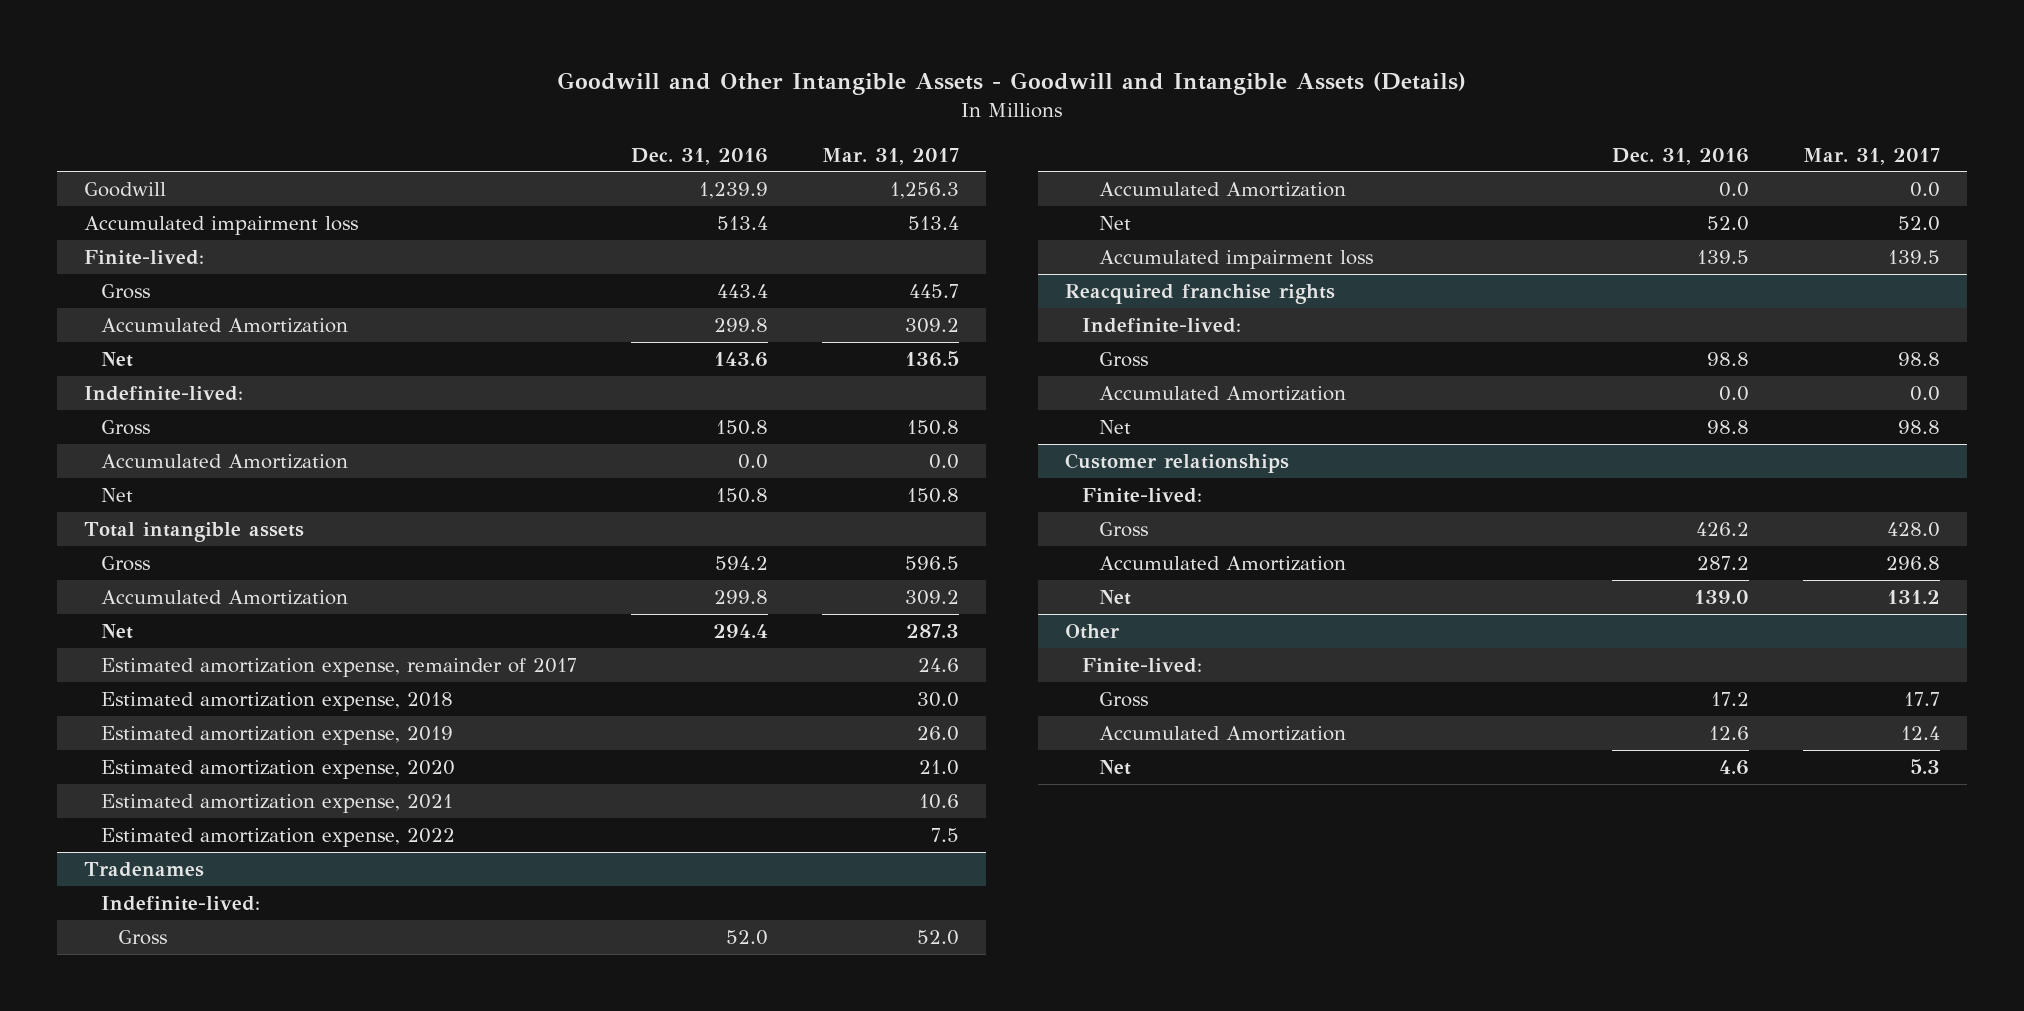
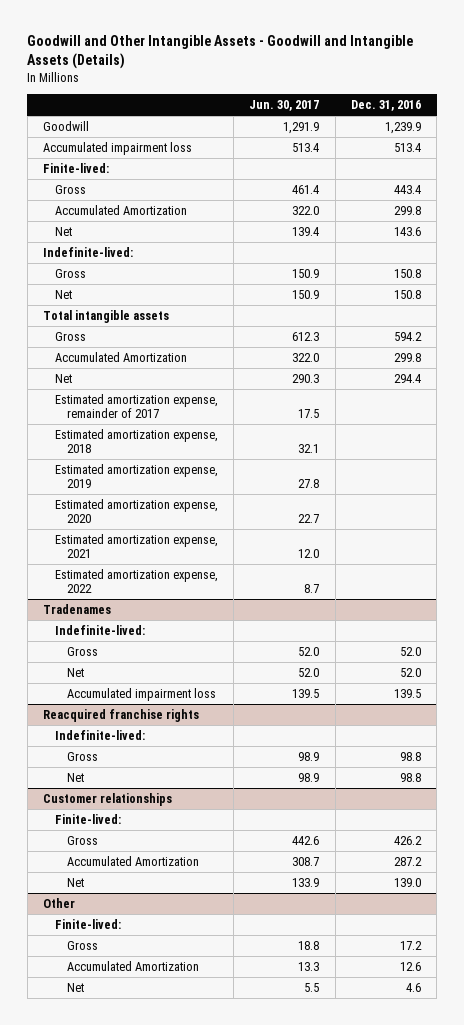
- | Dec. 31, 2016 | Mar. 31, 2017
+ | Jun. 30, 2017 | Dec. 31, 2016
- Accumulated Amortization | 0.0 | 0.0
@ Tradenames
- Accumulated Amortization | 0.0 | 0.0
@ Reacquired franchise rights
- Accumulated Amortization | 0.0 | 0.0

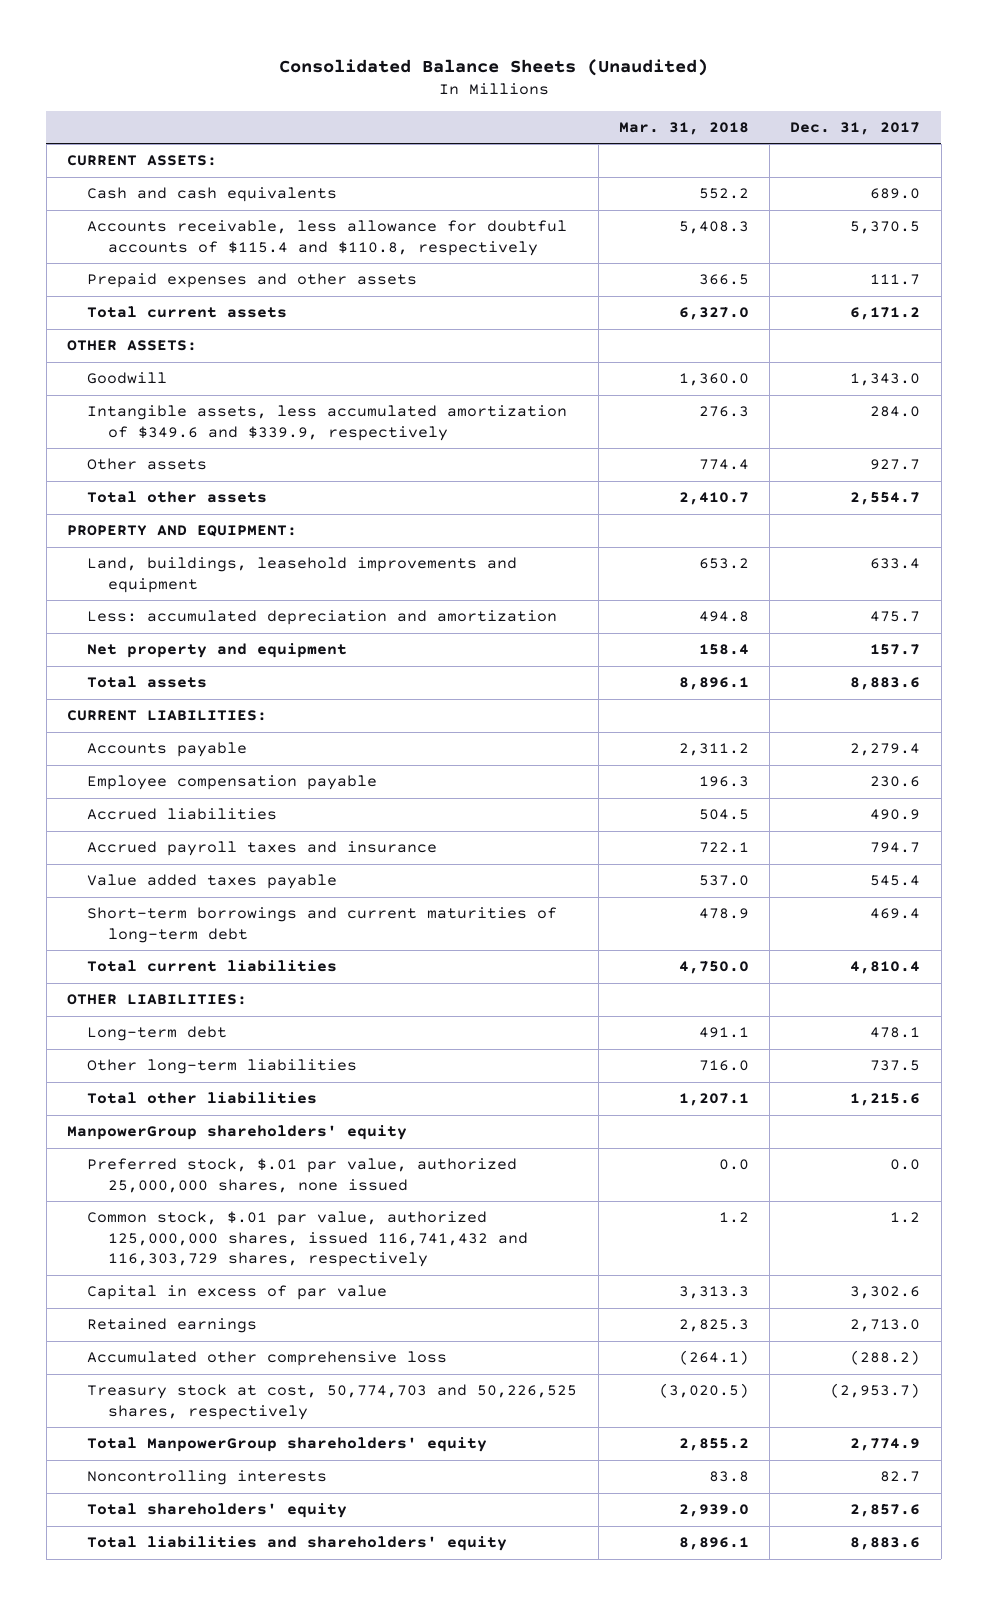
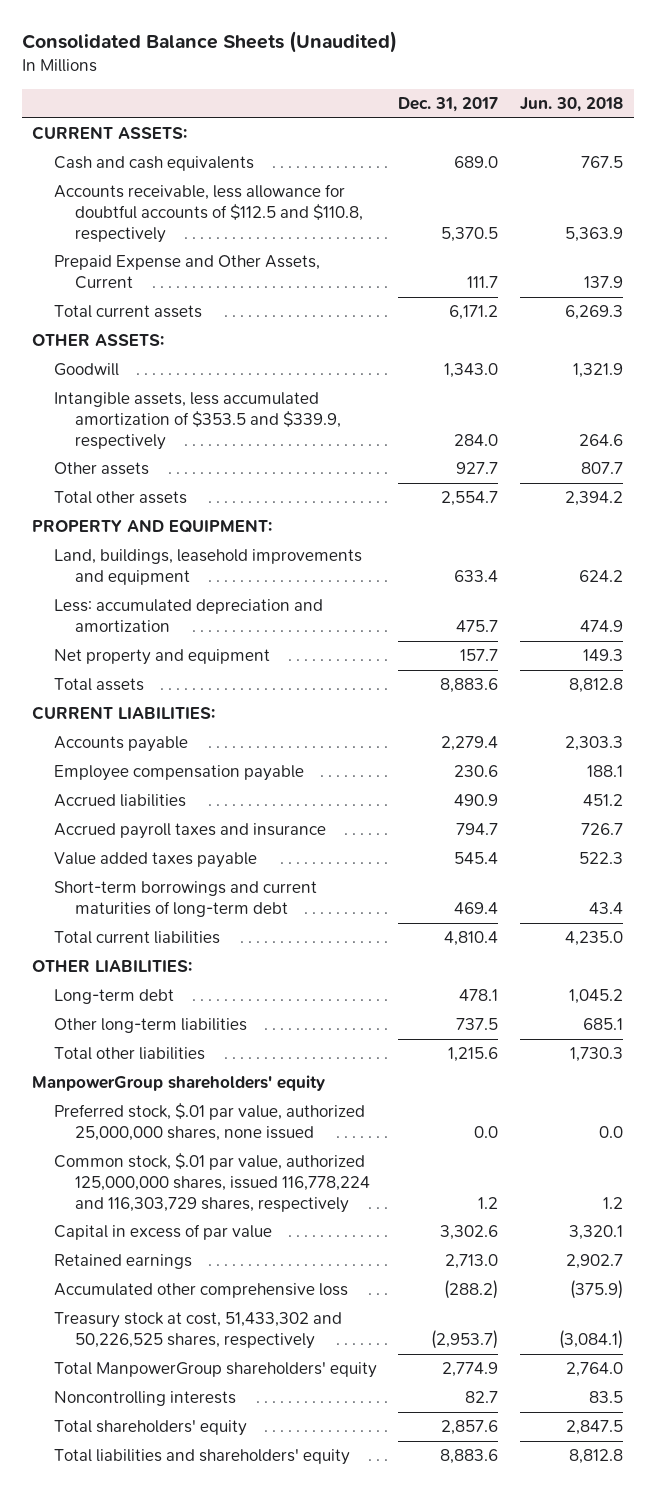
- | Mar. 31, 2018 | Dec. 31, 2017
+ | Dec. 31, 2017 | Jun. 30, 2018
- Accounts receivable, less allowance for doubtful accounts of $115.4 and $110.8, respectively | 5,408.3 | 5,370.5
- Prepaid expenses and other assets | 366.5 | 111.7
+ Accounts receivable, less allowance for doubtful accounts of $112.5 and $110.8, respectively | 5,370.5 | 5,363.9
+ Prepaid Expense and Other Assets, Current | 111.7 | 137.9
- Intangible assets, less accumulated amortization of $349.6 and $339.9, respectively | 276.3 | 284.0
+ Intangible assets, less accumulated amortization of $353.5 and $339.9, respectively | 284.0 | 264.6
- Common stock, $.01 par value, authorized 125,000,000 shares, issued 116,741,432 and 116,303,729 shares, respectively | 1.2 | 1.2
+ Common stock, $.01 par value, authorized 125,000,000 shares, issued 116,778,224 and 116,303,729 shares, respectively | 1.2 | 1.2
- Treasury stock at cost, 50,774,703 and 50,226,525 shares, respectively | (3,020.5) | (2,953.7)
+ Treasury stock at cost, 51,433,302 and 50,226,525 shares, respectively | (2,953.7) | (3,084.1)

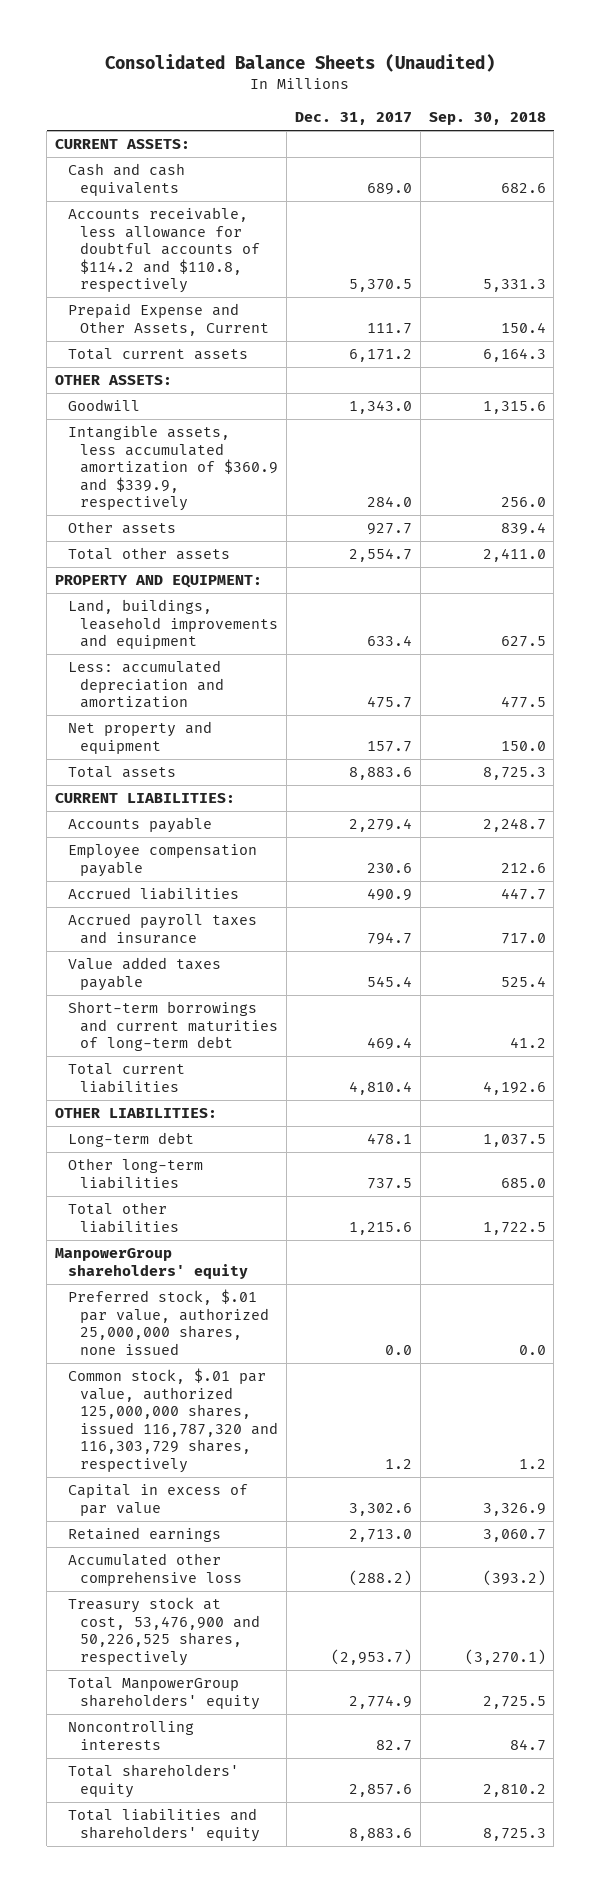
- | Dec. 31, 2017 | Jun. 30, 2018
+ | Dec. 31, 2017 | Sep. 30, 2018
- Accounts receivable, less allowance for doubtful accounts of $112.5 and $110.8, respectively | 5,370.5 | 5,363.9
+ Accounts receivable, less allowance for doubtful accounts of $114.2 and $110.8, respectively | 5,370.5 | 5,331.3
- Intangible assets, less accumulated amortization of $353.5 and $339.9, respectively | 284.0 | 264.6
+ Intangible assets, less accumulated amortization of $360.9 and $339.9, respectively | 284.0 | 256.0
- Common stock, $.01 par value, authorized 125,000,000 shares, issued 116,778,224 and 116,303,729 shares, respectively | 1.2 | 1.2
+ Common stock, $.01 par value, authorized 125,000,000 shares, issued 116,787,320 and 116,303,729 shares, respectively | 1.2 | 1.2
- Treasury stock at cost, 51,433,302 and 50,226,525 shares, respectively | (2,953.7) | (3,084.1)
+ Treasury stock at cost, 53,476,900 and 50,226,525 shares, respectively | (2,953.7) | (3,270.1)

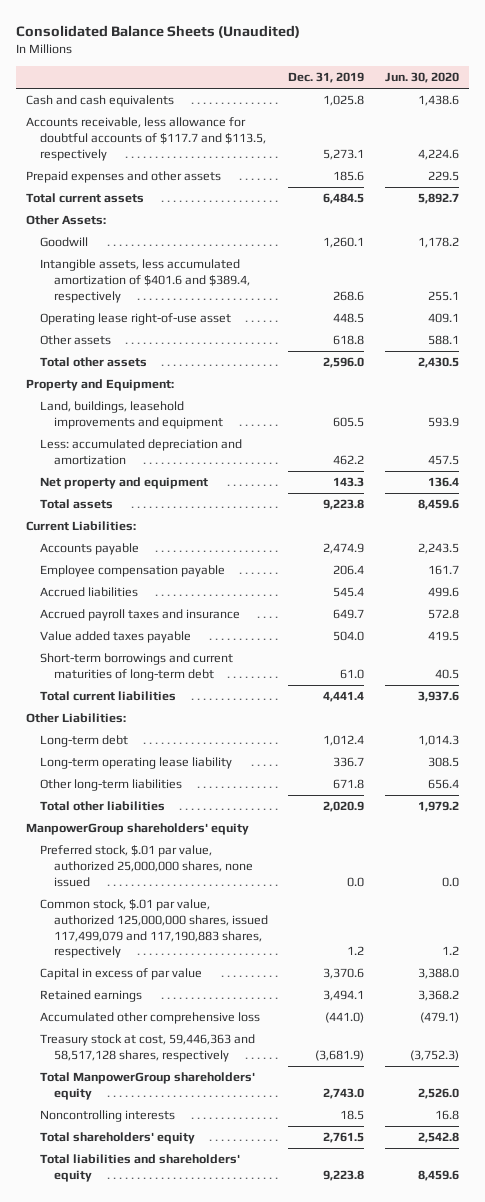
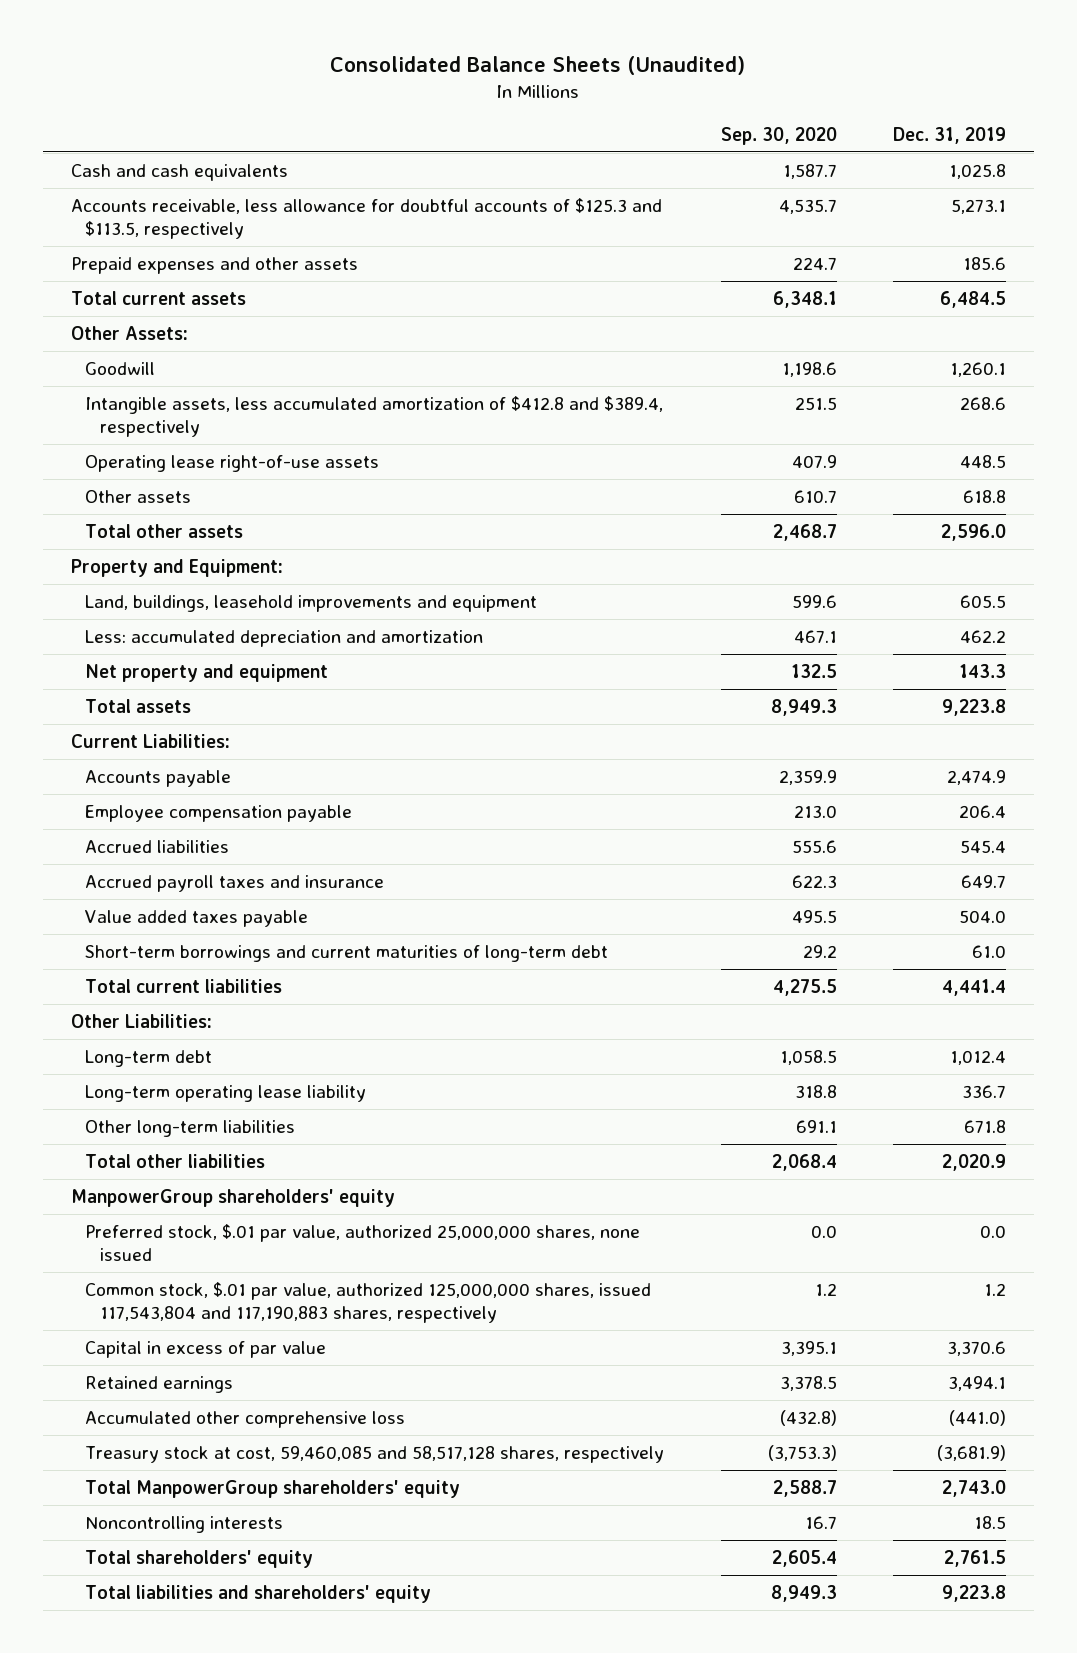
- | Dec. 31, 2019 | Jun. 30, 2020
+ | Sep. 30, 2020 | Dec. 31, 2019
- Accounts receivable, less allowance for doubtful accounts of $117.7 and $113.5, respectively | 5,273.1 | 4,224.6
+ Accounts receivable, less allowance for doubtful accounts of $125.3 and $113.5, respectively | 4,535.7 | 5,273.1
- Intangible assets, less accumulated amortization of $401.6 and $389.4, respectively | 268.6 | 255.1
- Operating lease right-of-use asset | 448.5 | 409.1
+ Intangible assets, less accumulated amortization of $412.8 and $389.4, respectively | 251.5 | 268.6
+ Operating lease right-of-use assets | 407.9 | 448.5
- Common stock, $.01 par value, authorized 125,000,000 shares, issued 117,499,079 and 117,190,883 shares, respectively | 1.2 | 1.2
+ Common stock, $.01 par value, authorized 125,000,000 shares, issued 117,543,804 and 117,190,883 shares, respectively | 1.2 | 1.2
- Treasury stock at cost, 59,446,363 and 58,517,128 shares, respectively | (3,681.9) | (3,752.3)
+ Treasury stock at cost, 59,460,085 and 58,517,128 shares, respectively | (3,753.3) | (3,681.9)

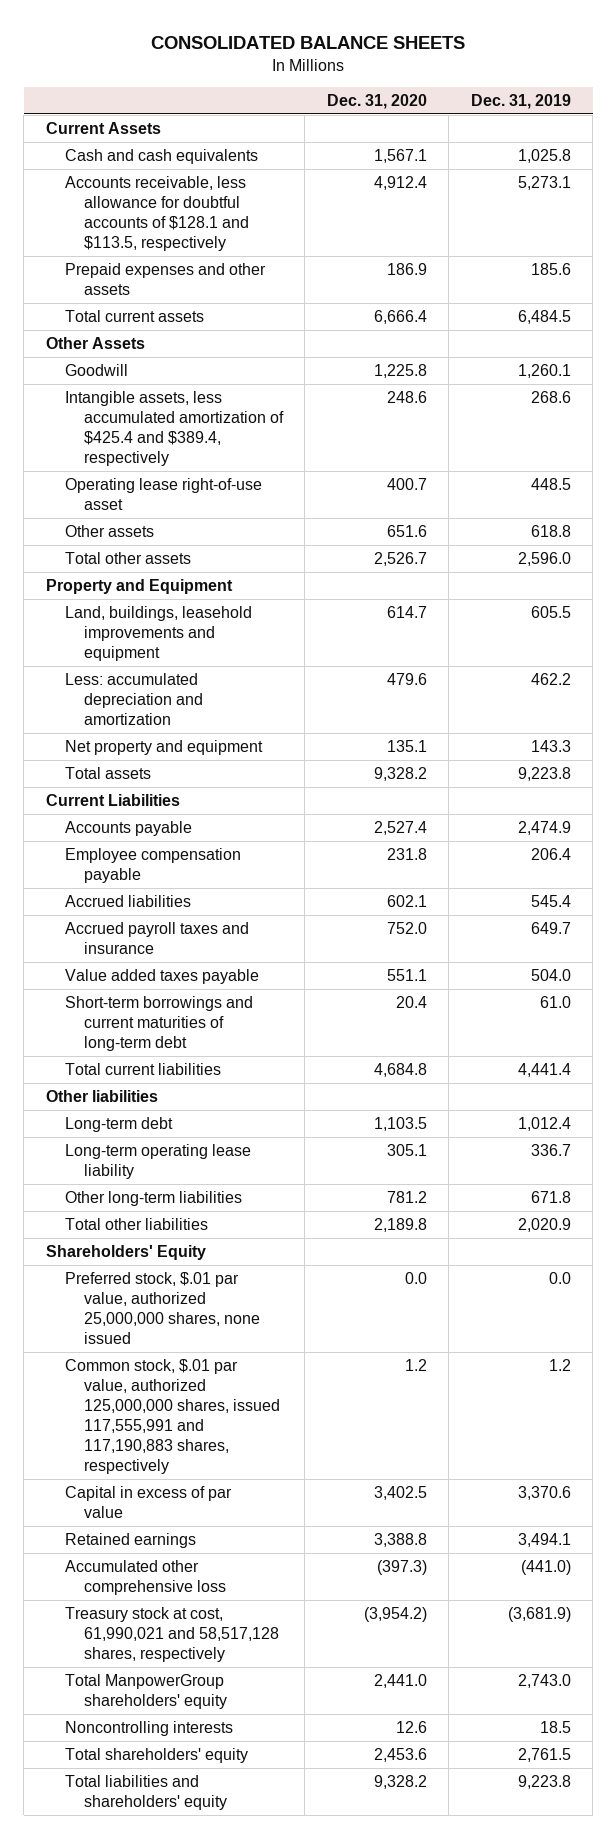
- Consolidated Balance Sheets (Unaudited)
+ CONSOLIDATED BALANCE SHEETS
- | Sep. 30, 2020 | Dec. 31, 2019
+ | Dec. 31, 2020 | Dec. 31, 2019
+ Current Assets
- Accounts receivable, less allowance for doubtful accounts of $125.3 and $113.5, respectively | 4,535.7 | 5,273.1
+ Accounts receivable, less allowance for doubtful accounts of $128.1 and $113.5, respectively | 4,912.4 | 5,273.1
- Other Assets:
+ Other Assets
- Intangible assets, less accumulated amortization of $412.8 and $389.4, respectively | 251.5 | 268.6
- Operating lease right-of-use assets | 407.9 | 448.5
+ Intangible assets, less accumulated amortization of $425.4 and $389.4, respectively | 248.6 | 268.6
+ Operating lease right-of-use asset | 400.7 | 448.5
- Property and Equipment:
+ Property and Equipment
- Current Liabilities:
+ Current Liabilities
- Other Liabilities:
+ Other liabilities
- ManpowerGroup shareholders' equity
+ Shareholders' Equity
- Common stock, $.01 par value, authorized 125,000,000 shares, issued 117,543,804 and 117,190,883 shares, respectively | 1.2 | 1.2
+ Common stock, $.01 par value, authorized 125,000,000 shares, issued 117,555,991 and 117,190,883 shares, respectively | 1.2 | 1.2
- Treasury stock at cost, 59,460,085 and 58,517,128 shares, respectively | (3,753.3) | (3,681.9)
+ Treasury stock at cost, 61,990,021 and 58,517,128 shares, respectively | (3,954.2) | (3,681.9)

